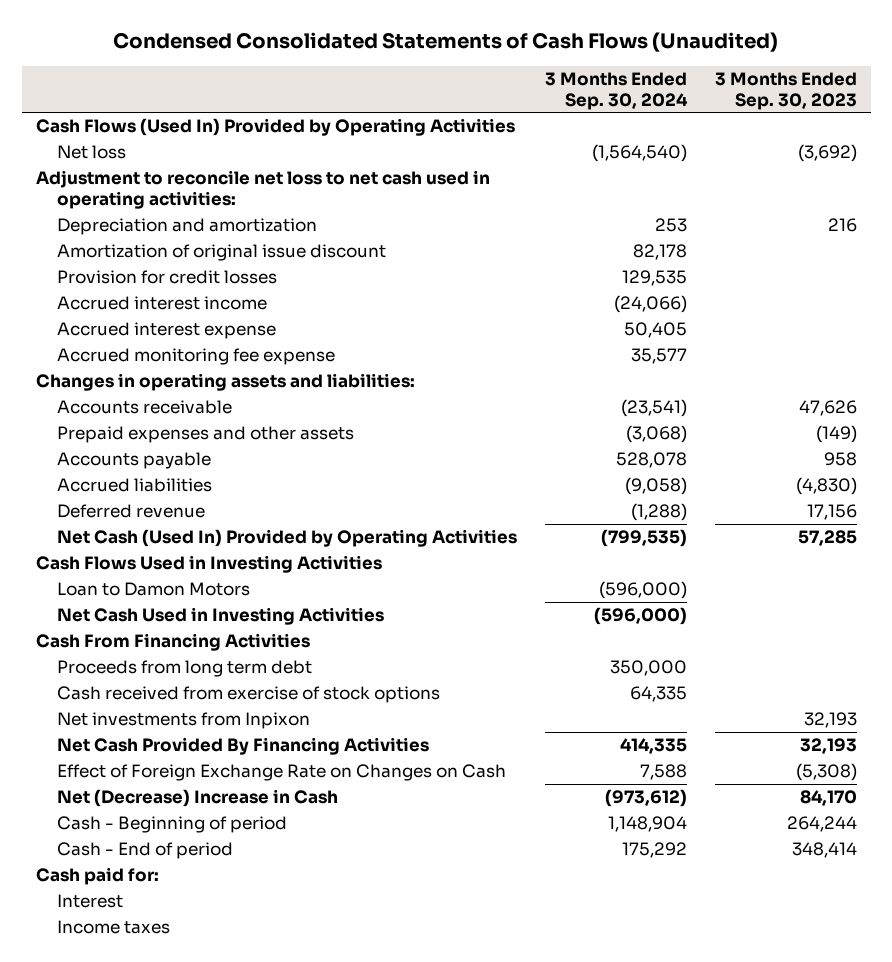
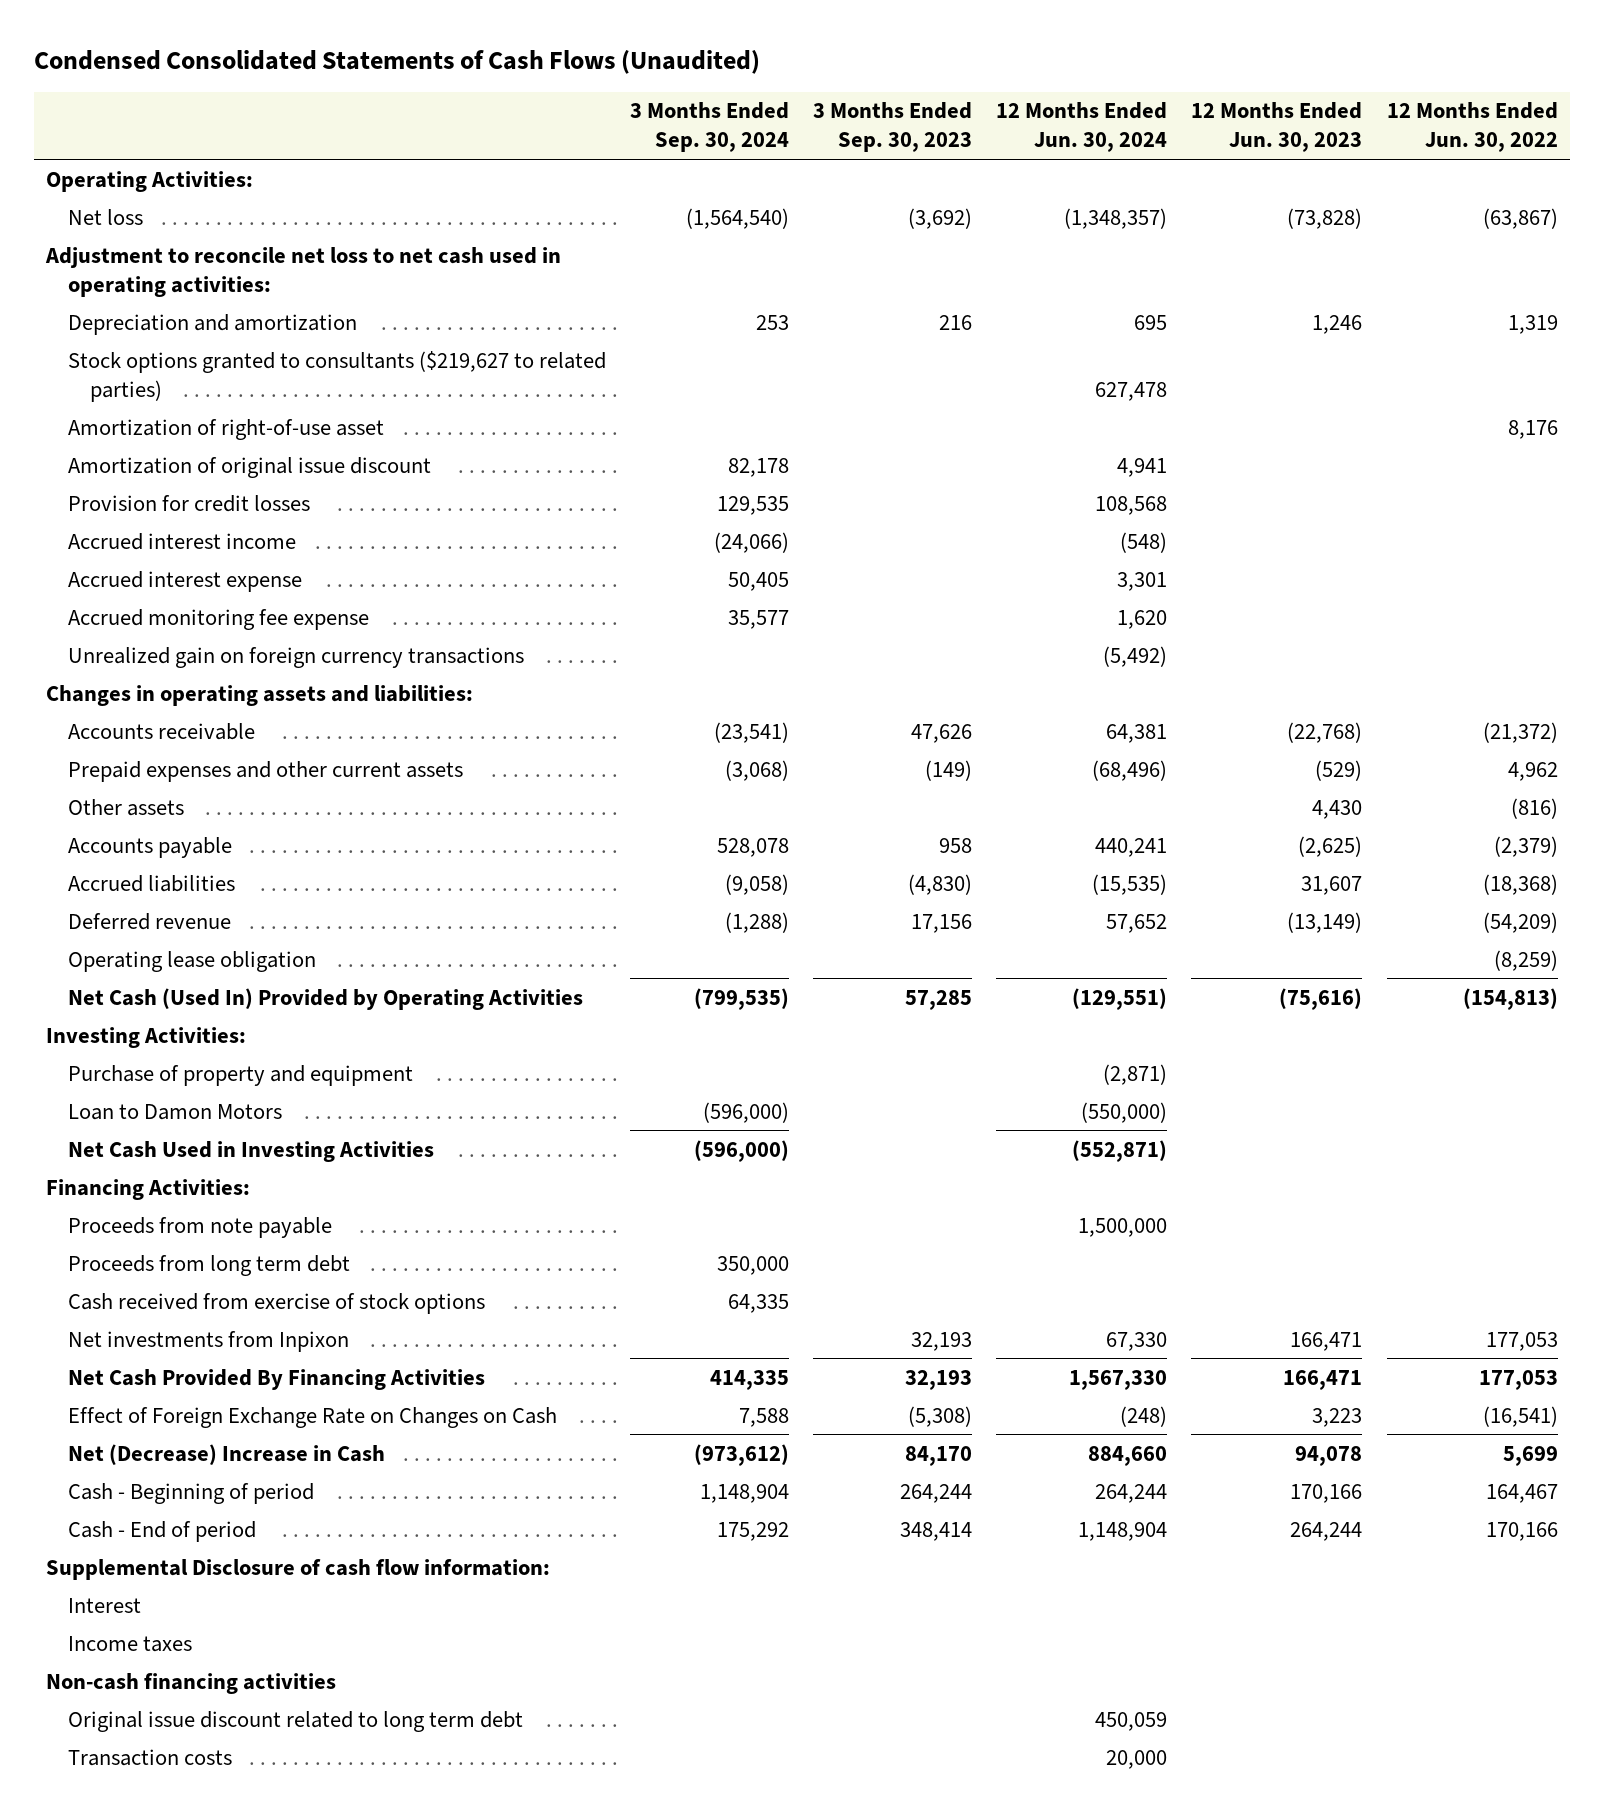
- | 3 Months Ended Sep. 30, 2024 | 3 Months Ended Sep. 30, 2023
+ | 3 Months Ended Sep. 30, 2024 | 3 Months Ended Sep. 30, 2023 | 12 Months Ended Jun. 30, 2024 | 12 Months Ended Jun. 30, 2023 | 12 Months Ended Jun. 30, 2022
- Cash Flows (Used In) Provided by Operating Activities
+ Operating Activities:
+ Stock options granted to consultants ($219,627 to related parties) | | | 627,478 | |
+ Amortization of right-of-use asset | | | | | 8,176
+ Unrealized gain on foreign currency transactions | | | (5,492) | |
- Prepaid expenses and other assets | (3,068) | (149)
+ Prepaid expenses and other current assets | (3,068) | (149) | (68,496) | (529) | 4,962
+ Other assets | | | | 4,430 | (816)
+ Operating lease obligation | | | | | (8,259)
- Cash Flows Used in Investing Activities
+ Investing Activities:
+ Purchase of property and equipment | | | (2,871) | |
- Cash From Financing Activities
+ Financing Activities:
+ Proceeds from note payable | | | 1,500,000 | |
- Cash paid for:
+ Supplemental Disclosure of cash flow information:
+ Non-cash financing activities
+ Original issue discount related to long term debt | | | 450,059 | |
+ Transaction costs | | | 20,000 | |

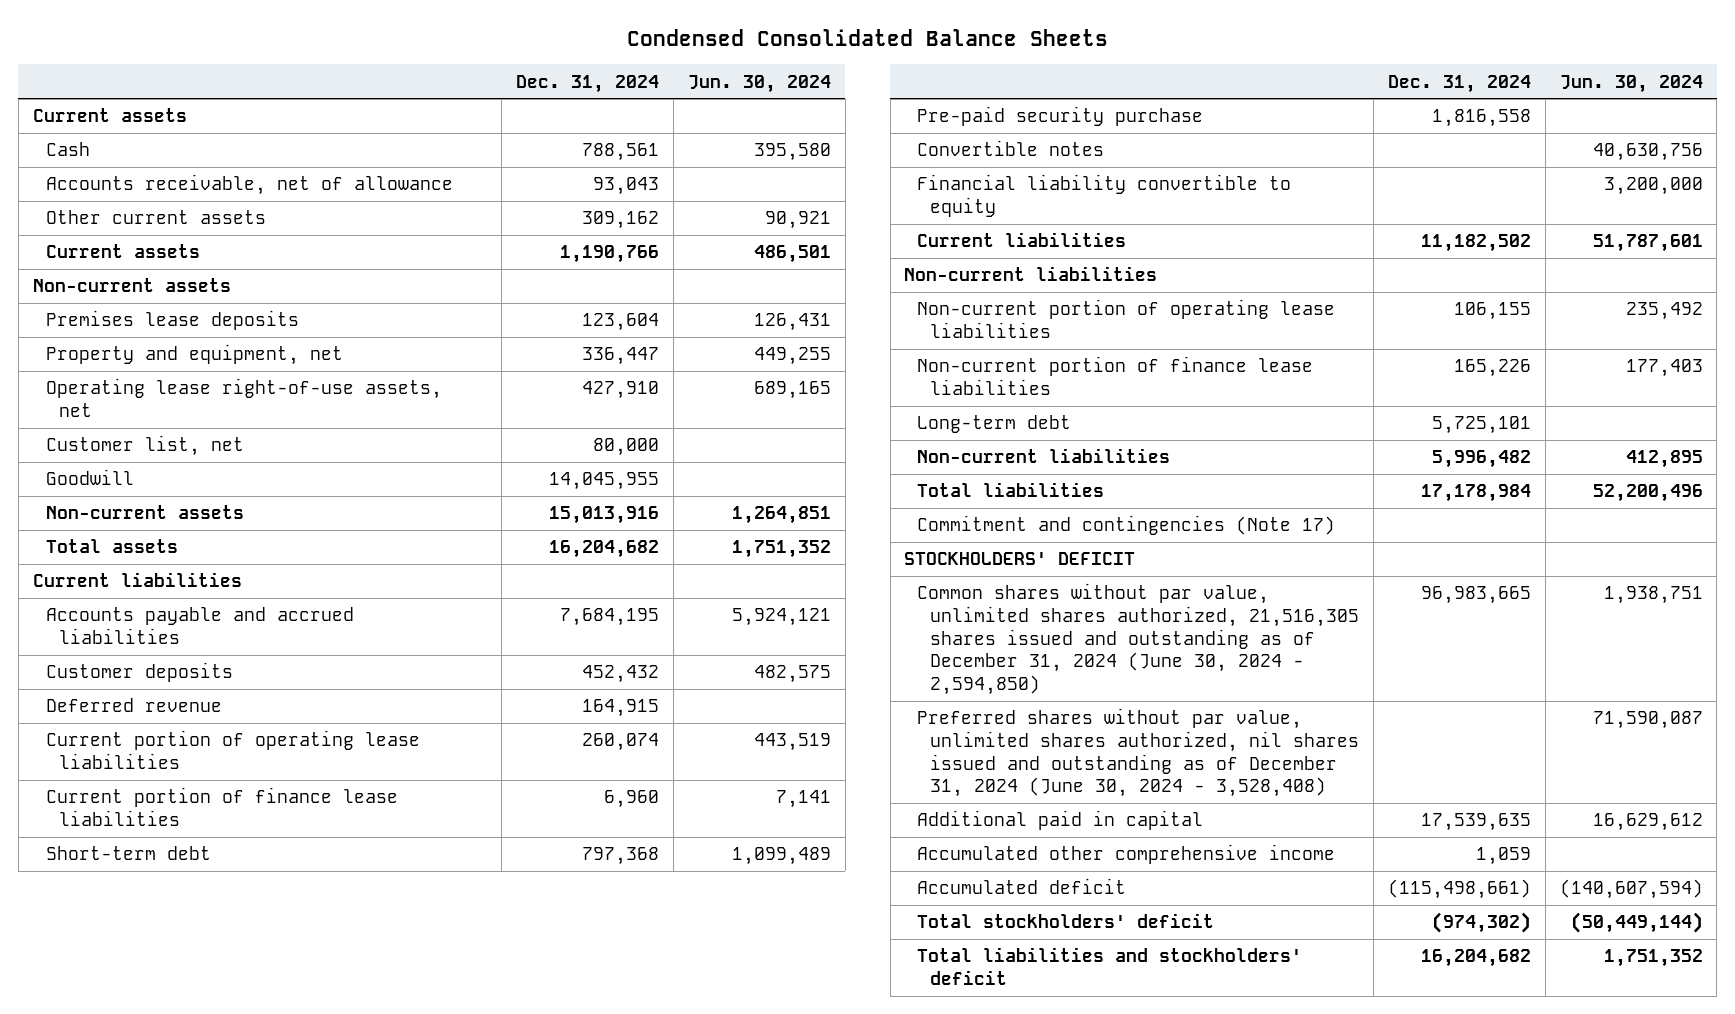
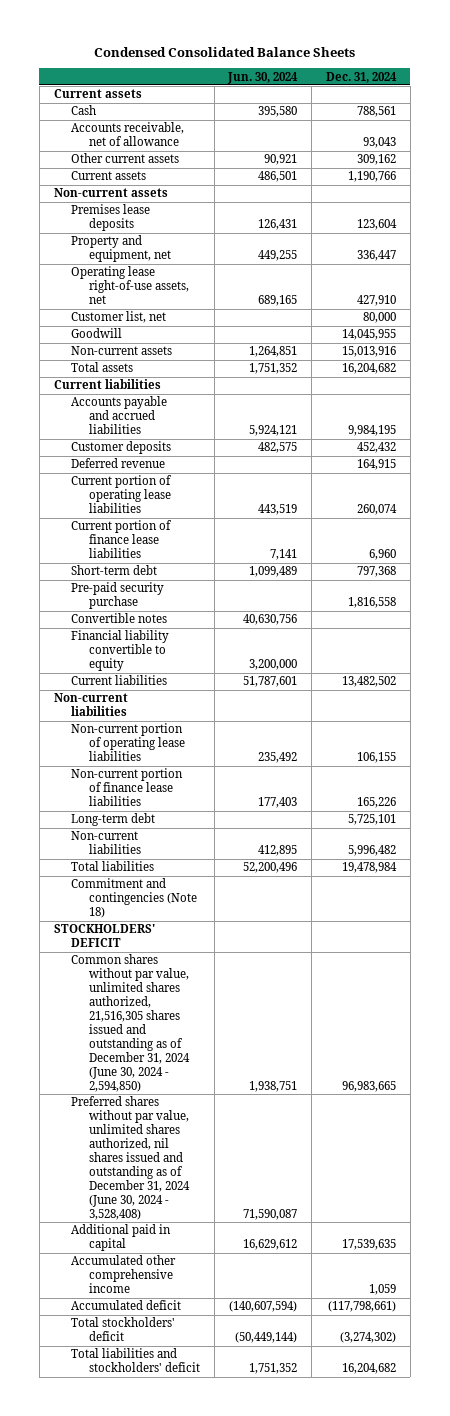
- | Dec. 31, 2024 | Jun. 30, 2024
+ | Jun. 30, 2024 | Dec. 31, 2024
- Accounts payable and accrued liabilities | 7,684,195 | 5,924,121
+ Accounts payable and accrued liabilities | 5,924,121 | 9,984,195
- Current liabilities | 11,182,502 | 51,787,601
+ Current liabilities | 51,787,601 | 13,482,502
- Total liabilities | 17,178,984 | 52,200,496
- Commitment and contingencies (Note 17)
+ Total liabilities | 52,200,496 | 19,478,984
+ Commitment and contingencies (Note 18)
- Accumulated deficit | (115,498,661) | (140,607,594)
- Total stockholders' deficit | (974,302) | (50,449,144)
+ Accumulated deficit | (140,607,594) | (117,798,661)
+ Total stockholders' deficit | (50,449,144) | (3,274,302)

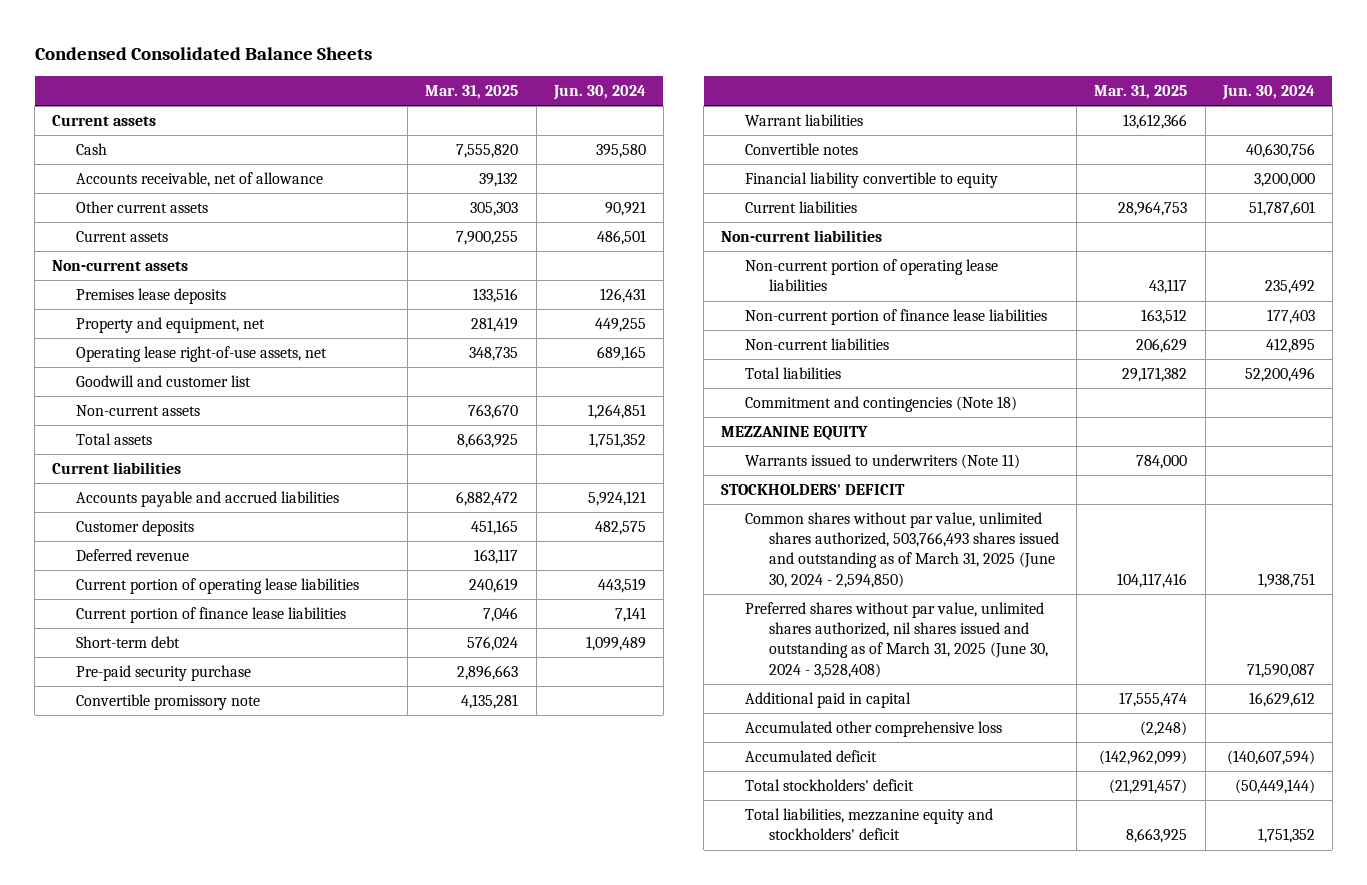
- | Jun. 30, 2024 | Dec. 31, 2024
+ | Mar. 31, 2025 | Jun. 30, 2024
- Customer list, net | | 80,000
- Goodwill | | 14,045,955
+ Goodwill and customer list
+ Convertible promissory note | 4,135,281 |
+ Warrant liabilities | 13,612,366 |
- Long-term debt | | 5,725,101
+ MEZZANINE EQUITY
+ Warrants issued to underwriters (Note 11) | 784,000 |
- Common shares without par value, unlimited shares authorized, 21,516,305 shares issued and outstanding as of December 31, 2024 (June 30, 2024 - 2,594,850) | 1,938,751 | 96,983,665
- Preferred shares without par value, unlimited shares authorized, nil shares issued and outstanding as of December 31, 2024 (June 30, 2024 - 3,528,408) | 71,590,087 |
+ Common shares without par value, unlimited shares authorized, 503,766,493 shares issued and outstanding as of March 31, 2025 (June 30, 2024 - 2,594,850) | 104,117,416 | 1,938,751
+ Preferred shares without par value, unlimited shares authorized, nil shares issued and outstanding as of March 31, 2025 (June 30, 2024 - 3,528,408) | | 71,590,087
- Accumulated other comprehensive income | | 1,059
+ Accumulated other comprehensive loss | (2,248) |
- Total liabilities and stockholders' deficit | 1,751,352 | 16,204,682
+ Total liabilities, mezzanine equity and stockholders' deficit | 8,663,925 | 1,751,352

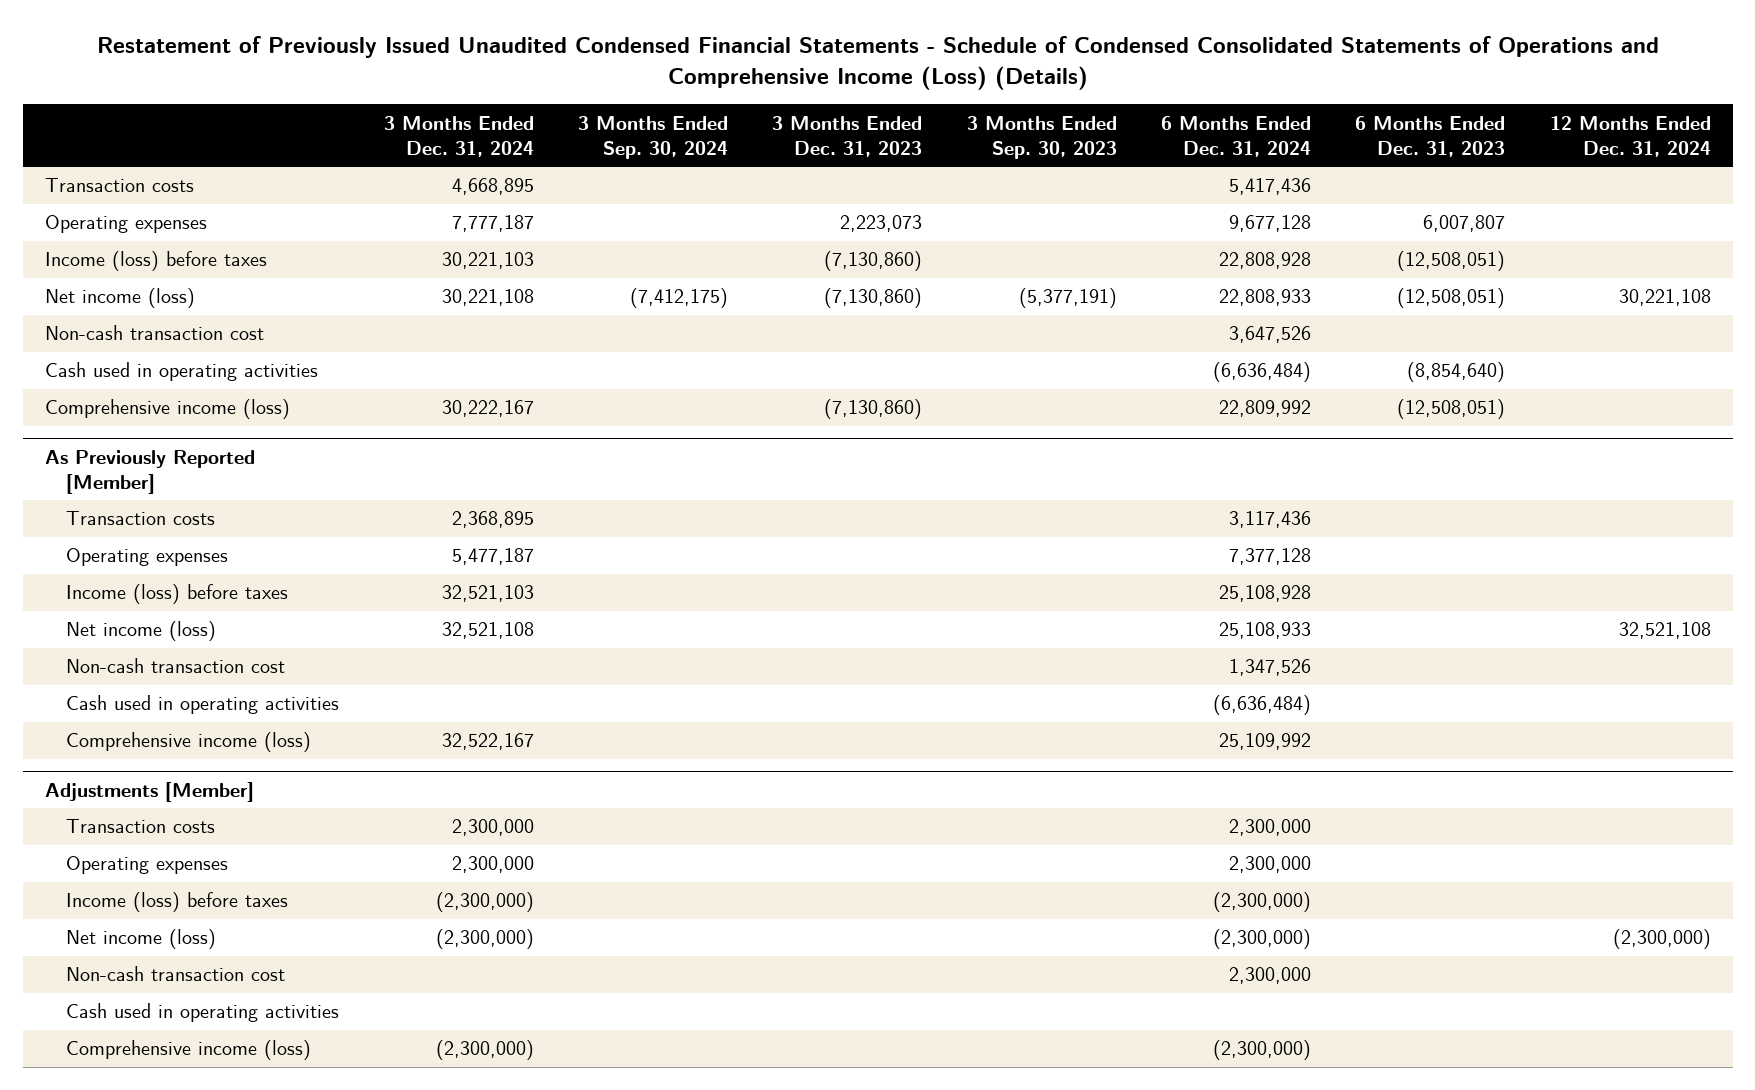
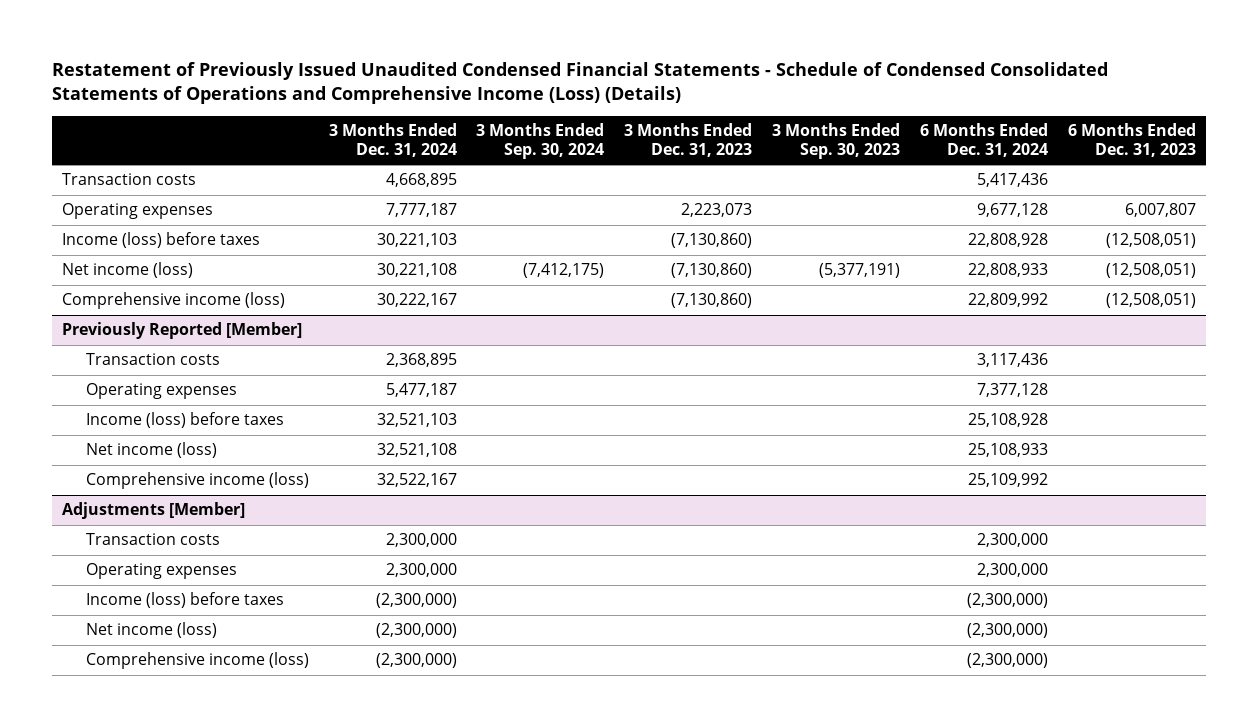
- | 3 Months Ended Dec. 31, 2024 | 3 Months Ended Sep. 30, 2024 | 3 Months Ended Dec. 31, 2023 | 3 Months Ended Sep. 30, 2023 | 6 Months Ended Dec. 31, 2024 | 6 Months Ended Dec. 31, 2023 | 12 Months Ended Dec. 31, 2024
+ | 3 Months Ended Dec. 31, 2024 | 3 Months Ended Sep. 30, 2024 | 3 Months Ended Dec. 31, 2023 | 3 Months Ended Sep. 30, 2023 | 6 Months Ended Dec. 31, 2024 | 6 Months Ended Dec. 31, 2023
- Non-cash transaction cost | | | | | 3,647,526 | |
- Cash used in operating activities | | | | | (6,636,484) | (8,854,640) |
- As Previously Reported [Member]
+ Previously Reported [Member]
- Non-cash transaction cost | | | | | 1,347,526 | |
- Cash used in operating activities | | | | | (6,636,484) | |
@ Adjustments [Member]
- Non-cash transaction cost | | | | | 2,300,000 | |
- Cash used in operating activities

